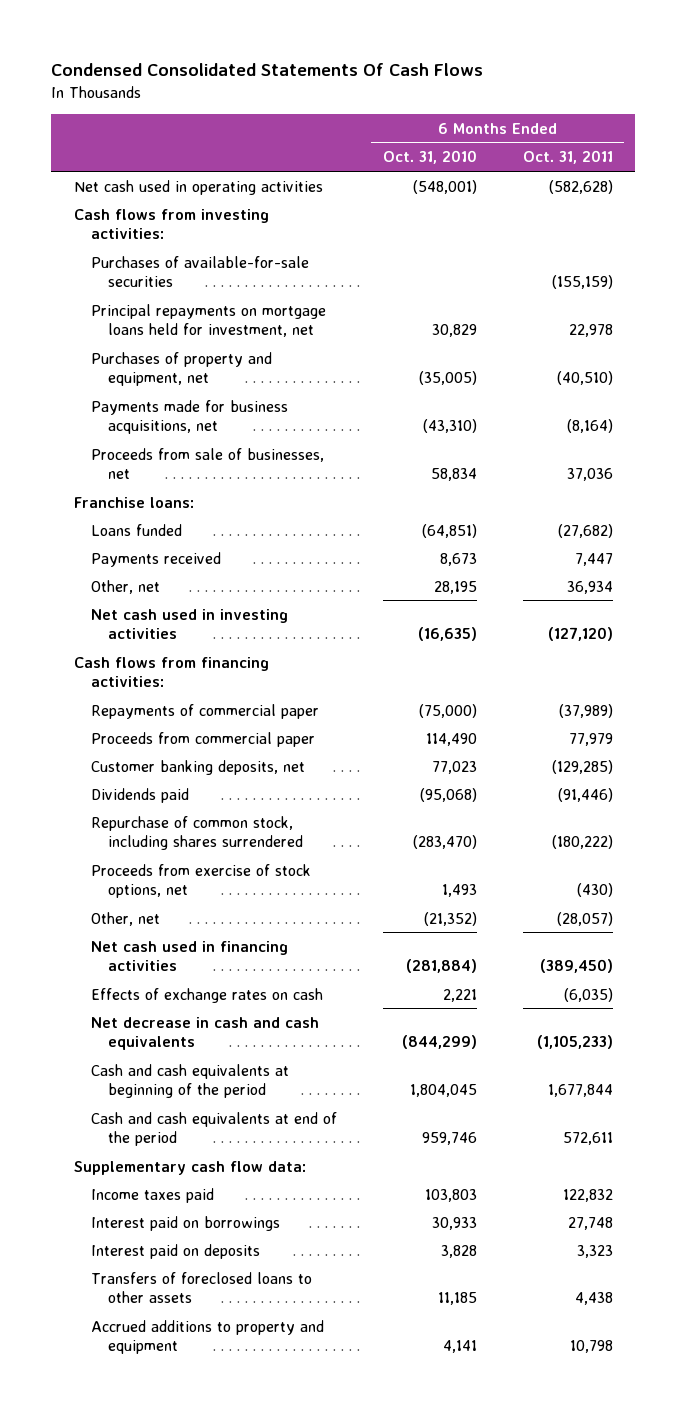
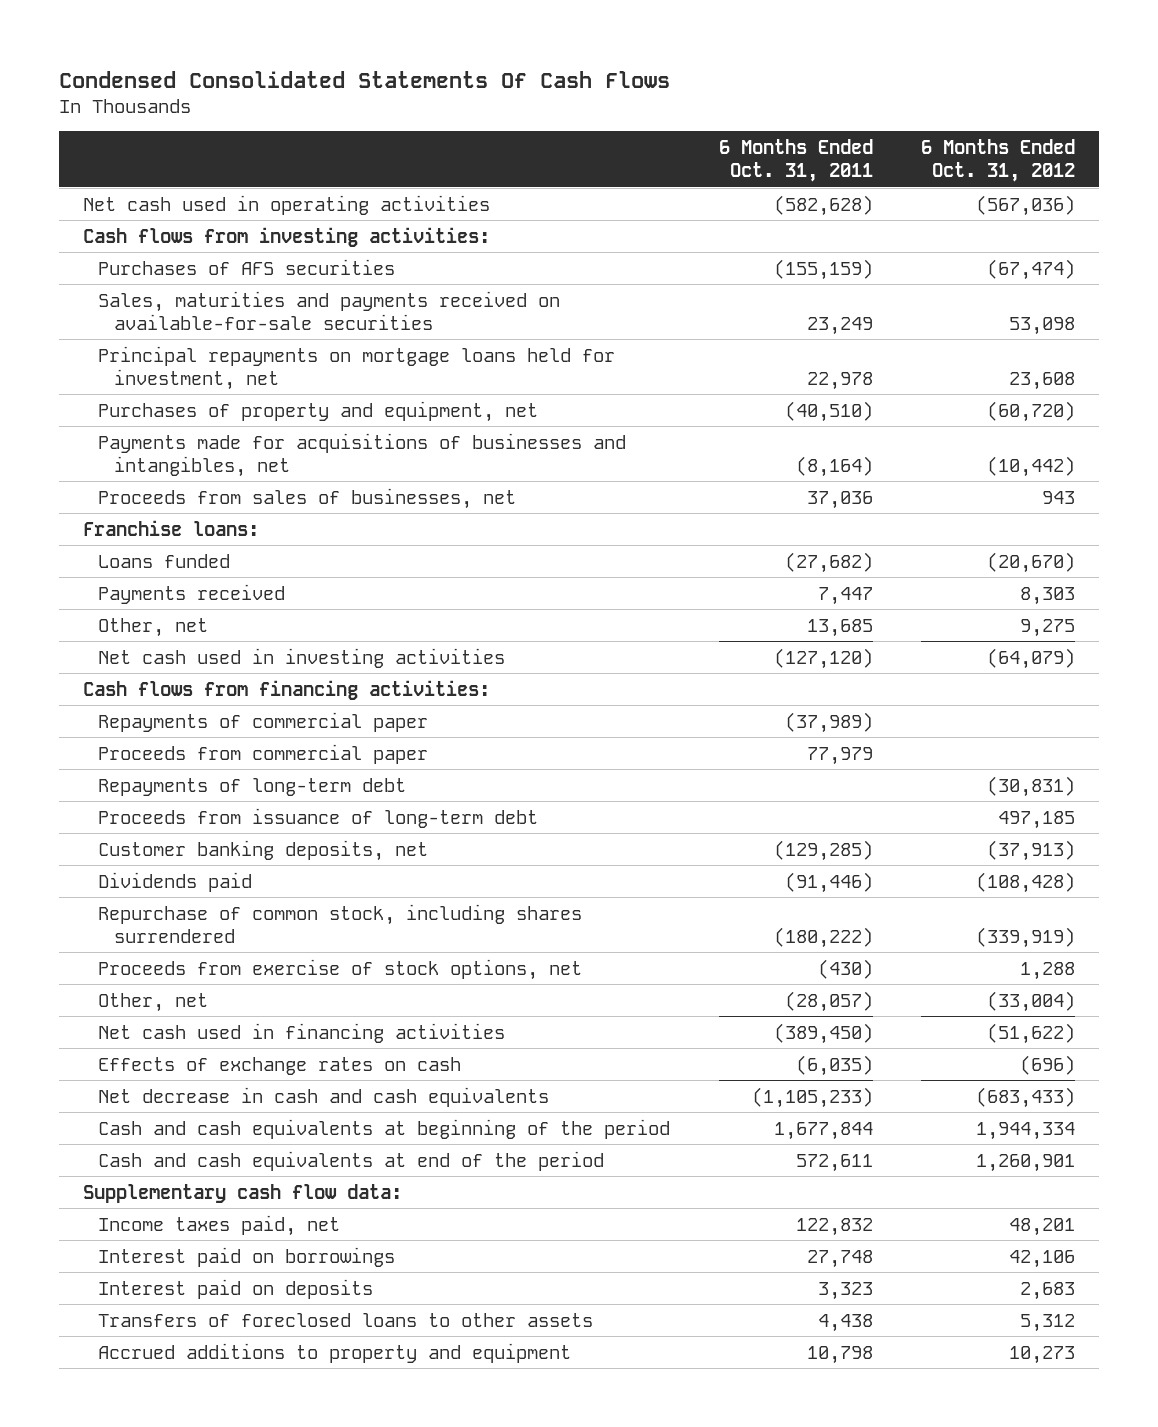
- | 6 Months Ended Oct. 31, 2010 | 6 Months Ended Oct. 31, 2011
+ | 6 Months Ended Oct. 31, 2011 | 6 Months Ended Oct. 31, 2012
- Purchases of available-for-sale securities | | (155,159)
+ Purchases of AFS securities | (155,159) | (67,474)
+ Sales, maturities and payments received on available-for-sale securities | 23,249 | 53,098
- Payments made for business acquisitions, net | (43,310) | (8,164)
- Proceeds from sale of businesses, net | 58,834 | 37,036
+ Payments made for acquisitions of businesses and intangibles, net | (8,164) | (10,442)
+ Proceeds from sales of businesses, net | 37,036 | 943
- Other, net | 28,195 | 36,934
+ Other, net | 13,685 | 9,275
+ Repayments of long-term debt | | (30,831)
+ Proceeds from issuance of long-term debt | | 497,185
- Income taxes paid | 103,803 | 122,832
+ Income taxes paid, net | 122,832 | 48,201

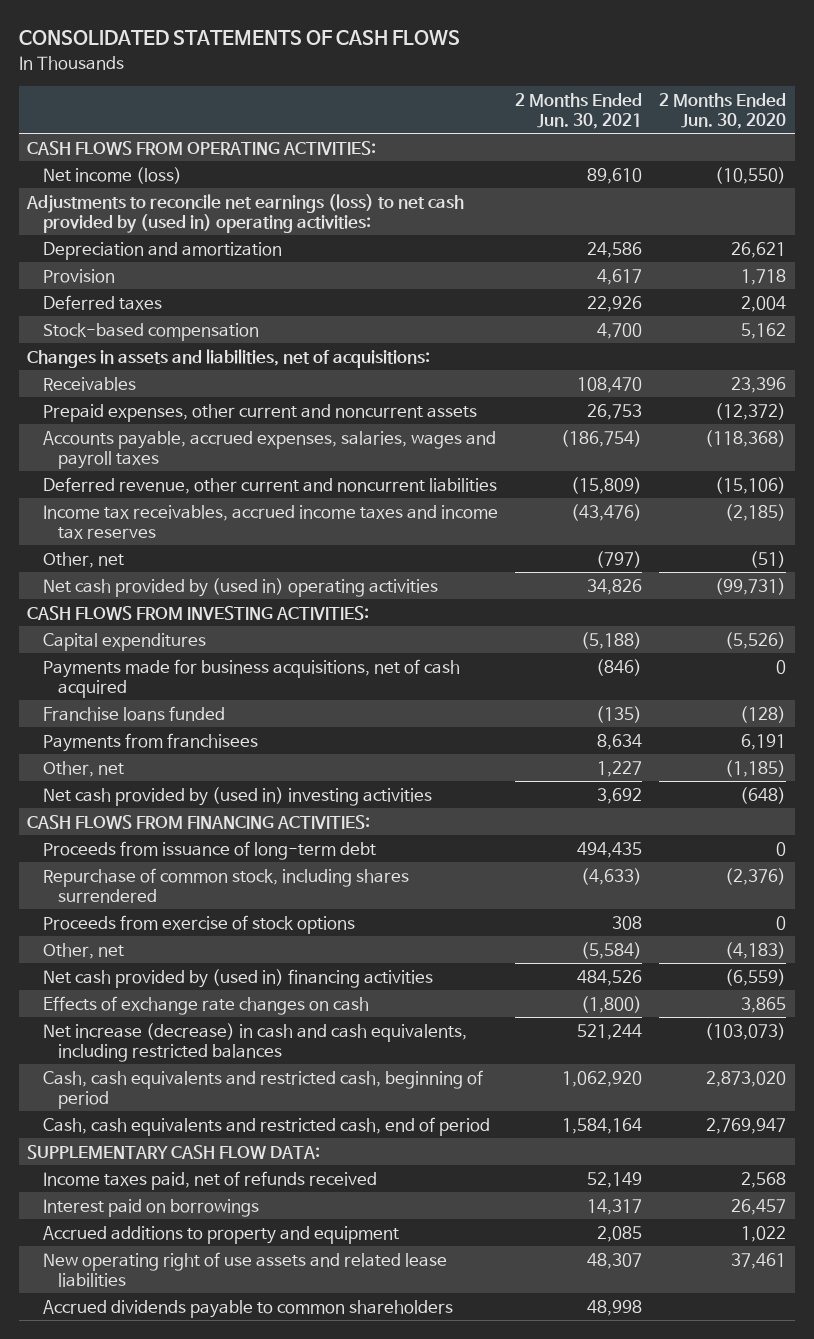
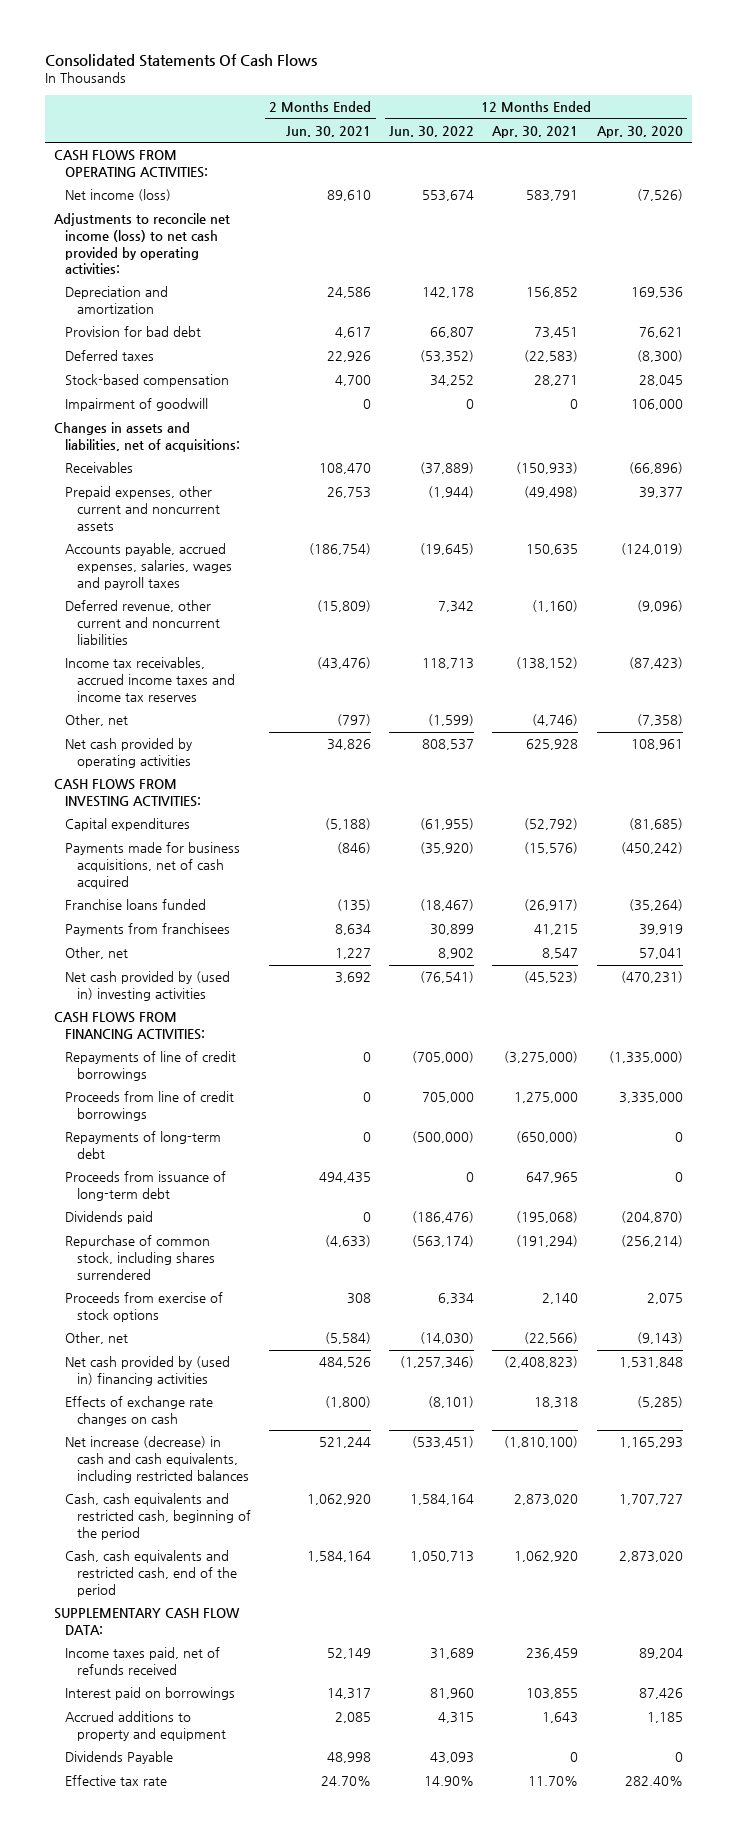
- CONSOLIDATED STATEMENTS OF CASH FLOWS
+ Consolidated Statements Of Cash Flows
- | 2 Months Ended Jun. 30, 2021 | 2 Months Ended Jun. 30, 2020
+ | 2 Months Ended Jun. 30, 2021 | 12 Months Ended Jun. 30, 2022 | 12 Months Ended Apr. 30, 2021 | 12 Months Ended Apr. 30, 2020
- Adjustments to reconcile net earnings (loss) to net cash provided by (used in) operating activities:
+ Adjustments to reconcile net income (loss) to net cash provided by operating activities:
- Provision | 4,617 | 1,718
+ Provision for bad debt | 4,617 | 66,807 | 73,451 | 76,621
+ Impairment of goodwill | 0 | 0 | 0 | 106,000
- Net cash provided by (used in) operating activities | 34,826 | (99,731)
+ Net cash provided by operating activities | 34,826 | 808,537 | 625,928 | 108,961
+ Repayments of line of credit borrowings | 0 | (705,000) | (3,275,000) | (1,335,000)
+ Proceeds from line of credit borrowings | 0 | 705,000 | 1,275,000 | 3,335,000
+ Repayments of long-term debt | 0 | (500,000) | (650,000) | 0
+ Dividends paid | 0 | (186,476) | (195,068) | (204,870)
- Cash, cash equivalents and restricted cash, beginning of period | 1,062,920 | 2,873,020
- Cash, cash equivalents and restricted cash, end of period | 1,584,164 | 2,769,947
+ Cash, cash equivalents and restricted cash, beginning of the period | 1,062,920 | 1,584,164 | 2,873,020 | 1,707,727
+ Cash, cash equivalents and restricted cash, end of the period | 1,584,164 | 1,050,713 | 1,062,920 | 2,873,020
- New operating right of use assets and related lease liabilities | 48,307 | 37,461
- Accrued dividends payable to common shareholders | 48,998 |
+ Dividends Payable | 48,998 | 43,093 | 0 | 0
+ Effective tax rate | 24.70% | 14.90% | 11.70% | 282.40%

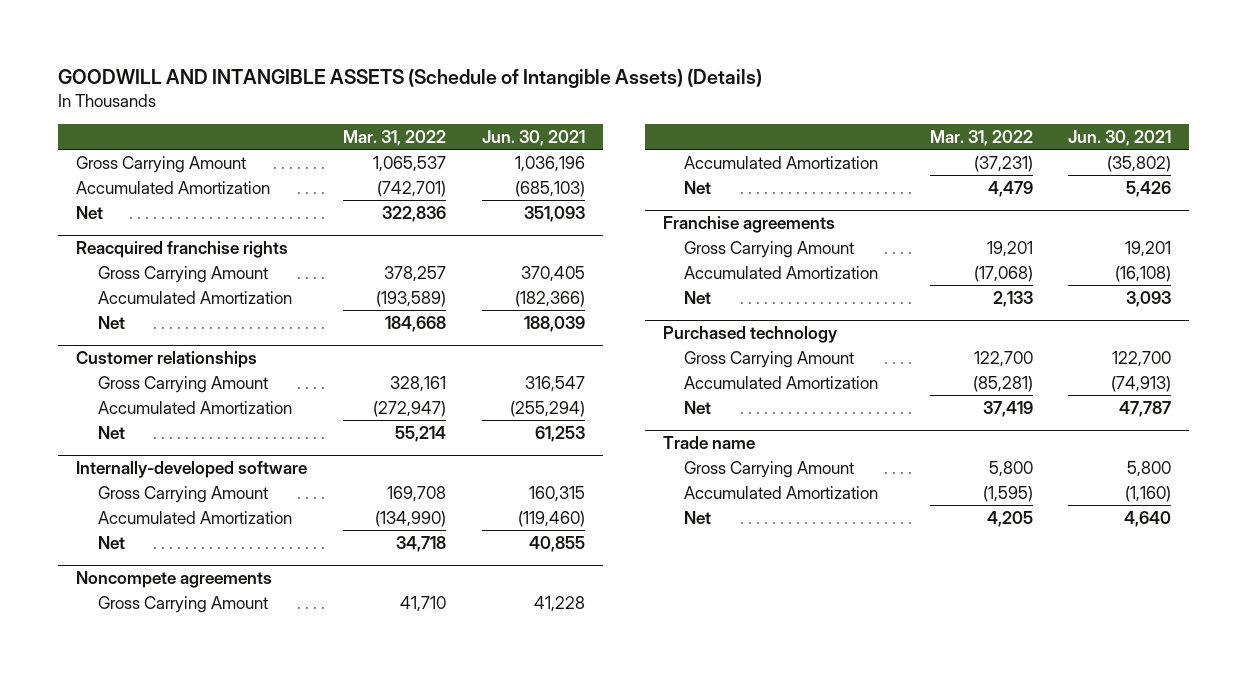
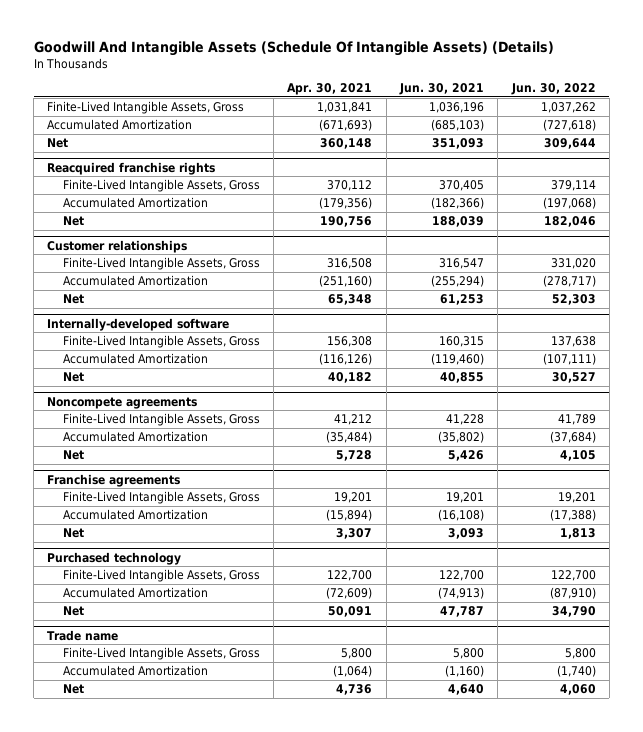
- GOODWILL AND INTANGIBLE ASSETS (Schedule of Intangible Assets) (Details)
+ Goodwill And Intangible Assets (Schedule Of Intangible Assets) (Details)
- | Mar. 31, 2022 | Jun. 30, 2021
+ | Apr. 30, 2021 | Jun. 30, 2021 | Jun. 30, 2022
- Gross Carrying Amount | 1,065,537 | 1,036,196
+ Finite-Lived Intangible Assets, Gross | 1,031,841 | 1,036,196 | 1,037,262
@ Reacquired franchise rights
- Gross Carrying Amount | 378,257 | 370,405
+ Finite-Lived Intangible Assets, Gross | 370,112 | 370,405 | 379,114
@ Customer relationships
- Gross Carrying Amount | 328,161 | 316,547
+ Finite-Lived Intangible Assets, Gross | 316,508 | 316,547 | 331,020
@ Internally-developed software
- Gross Carrying Amount | 169,708 | 160,315
+ Finite-Lived Intangible Assets, Gross | 156,308 | 160,315 | 137,638
@ Noncompete agreements
- Gross Carrying Amount | 41,710 | 41,228
+ Finite-Lived Intangible Assets, Gross | 41,212 | 41,228 | 41,789
@ Franchise agreements
- Gross Carrying Amount | 19,201 | 19,201
+ Finite-Lived Intangible Assets, Gross | 19,201 | 19,201 | 19,201
@ Purchased technology
- Gross Carrying Amount | 122,700 | 122,700
+ Finite-Lived Intangible Assets, Gross | 122,700 | 122,700 | 122,700
@ Trade name
- Gross Carrying Amount | 5,800 | 5,800
+ Finite-Lived Intangible Assets, Gross | 5,800 | 5,800 | 5,800

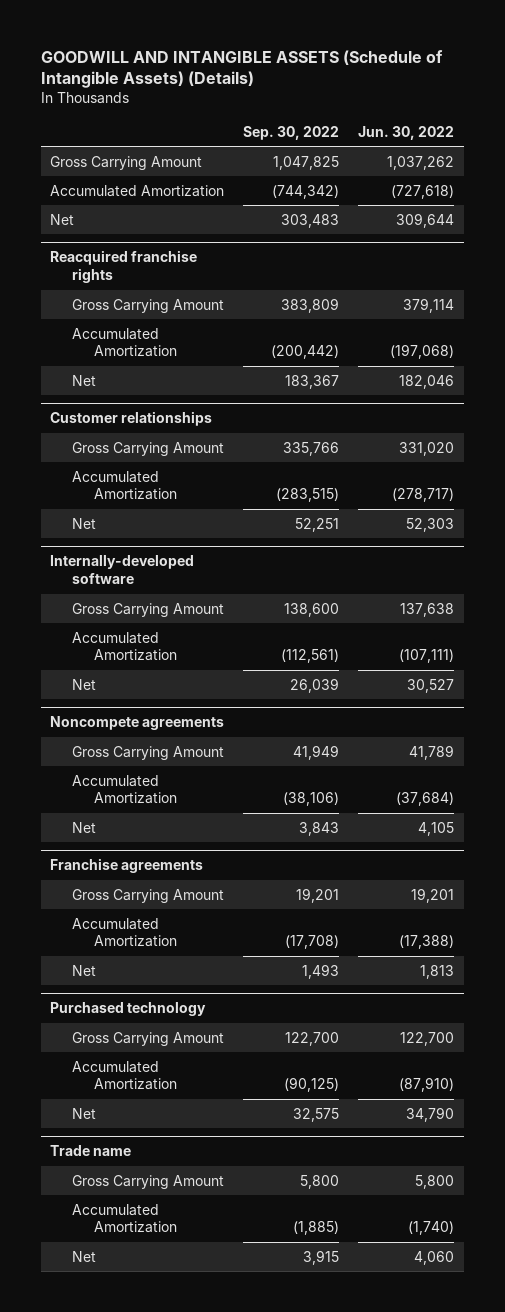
- Goodwill And Intangible Assets (Schedule Of Intangible Assets) (Details)
+ GOODWILL AND INTANGIBLE ASSETS (Schedule of Intangible Assets) (Details)
- | Apr. 30, 2021 | Jun. 30, 2021 | Jun. 30, 2022
+ | Sep. 30, 2022 | Jun. 30, 2022
- Finite-Lived Intangible Assets, Gross | 1,031,841 | 1,036,196 | 1,037,262
+ Gross Carrying Amount | 1,047,825 | 1,037,262
@ Reacquired franchise rights
- Finite-Lived Intangible Assets, Gross | 370,112 | 370,405 | 379,114
+ Gross Carrying Amount | 383,809 | 379,114
@ Customer relationships
- Finite-Lived Intangible Assets, Gross | 316,508 | 316,547 | 331,020
+ Gross Carrying Amount | 335,766 | 331,020
@ Internally-developed software
- Finite-Lived Intangible Assets, Gross | 156,308 | 160,315 | 137,638
+ Gross Carrying Amount | 138,600 | 137,638
@ Noncompete agreements
- Finite-Lived Intangible Assets, Gross | 41,212 | 41,228 | 41,789
+ Gross Carrying Amount | 41,949 | 41,789
@ Franchise agreements
- Finite-Lived Intangible Assets, Gross | 19,201 | 19,201 | 19,201
+ Gross Carrying Amount | 19,201 | 19,201
@ Purchased technology
- Finite-Lived Intangible Assets, Gross | 122,700 | 122,700 | 122,700
+ Gross Carrying Amount | 122,700 | 122,700
@ Trade name
- Finite-Lived Intangible Assets, Gross | 5,800 | 5,800 | 5,800
+ Gross Carrying Amount | 5,800 | 5,800

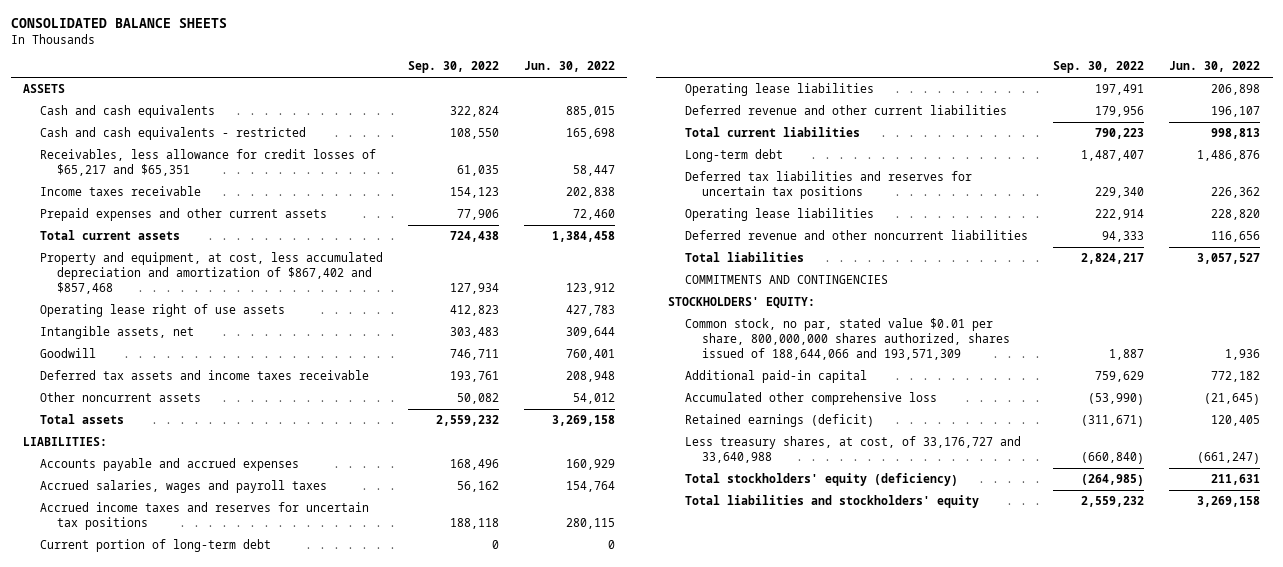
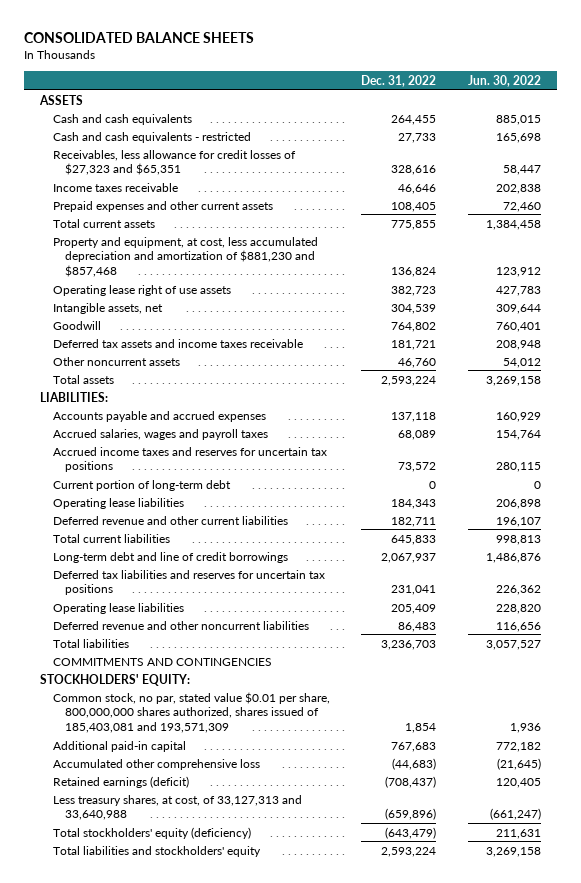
- | Sep. 30, 2022 | Jun. 30, 2022
+ | Dec. 31, 2022 | Jun. 30, 2022
- Receivables, less allowance for credit losses of $65,217 and $65,351 | 61,035 | 58,447
+ Receivables, less allowance for credit losses of $27,323 and $65,351 | 328,616 | 58,447
- Property and equipment, at cost, less accumulated depreciation and amortization of $867,402 and $857,468 | 127,934 | 123,912
+ Property and equipment, at cost, less accumulated depreciation and amortization of $881,230 and $857,468 | 136,824 | 123,912
- Long-term debt | 1,487,407 | 1,486,876
+ Long-term debt and line of credit borrowings | 2,067,937 | 1,486,876
- Common stock, no par, stated value $0.01 per share, 800,000,000 shares authorized, shares issued of 188,644,066 and 193,571,309 | 1,887 | 1,936
+ Common stock, no par, stated value $0.01 per share, 800,000,000 shares authorized, shares issued of 185,403,081 and 193,571,309 | 1,854 | 1,936
- Less treasury shares, at cost, of 33,176,727 and 33,640,988 | (660,840) | (661,247)
+ Less treasury shares, at cost, of 33,127,313 and 33,640,988 | (659,896) | (661,247)

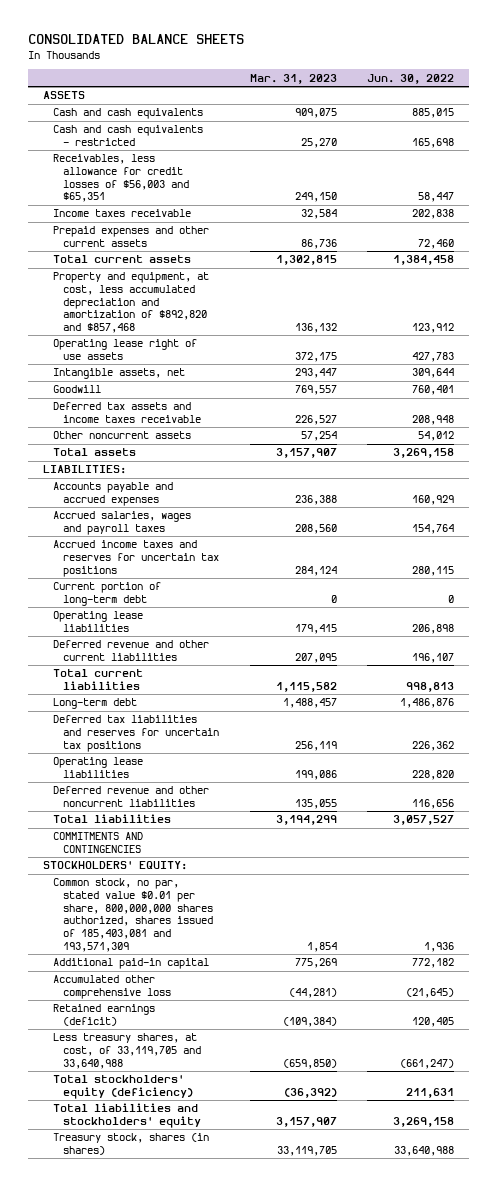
- | Dec. 31, 2022 | Jun. 30, 2022
+ | Mar. 31, 2023 | Jun. 30, 2022
- Receivables, less allowance for credit losses of $27,323 and $65,351 | 328,616 | 58,447
+ Receivables, less allowance for credit losses of $56,003 and $65,351 | 249,150 | 58,447
- Property and equipment, at cost, less accumulated depreciation and amortization of $881,230 and $857,468 | 136,824 | 123,912
+ Property and equipment, at cost, less accumulated depreciation and amortization of $892,820 and $857,468 | 136,132 | 123,912
- Long-term debt and line of credit borrowings | 2,067,937 | 1,486,876
+ Long-term debt | 1,488,457 | 1,486,876
- Less treasury shares, at cost, of 33,127,313 and 33,640,988 | (659,896) | (661,247)
+ Less treasury shares, at cost, of 33,119,705 and 33,640,988 | (659,850) | (661,247)
+ Treasury stock, shares (in shares) | 33,119,705 | 33,640,988

